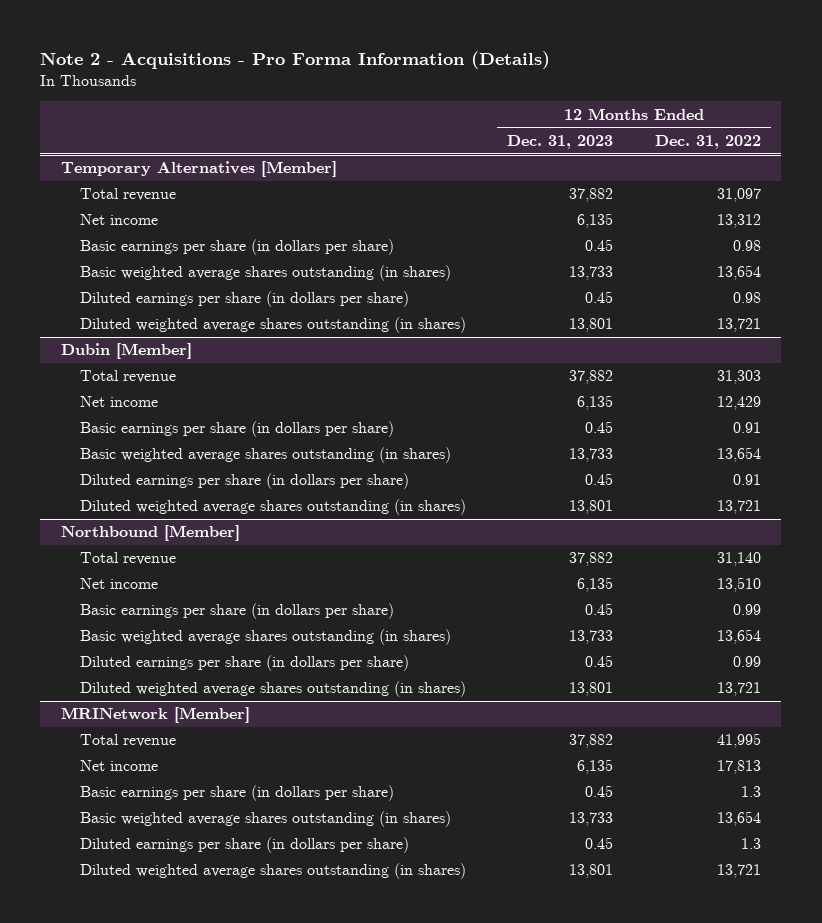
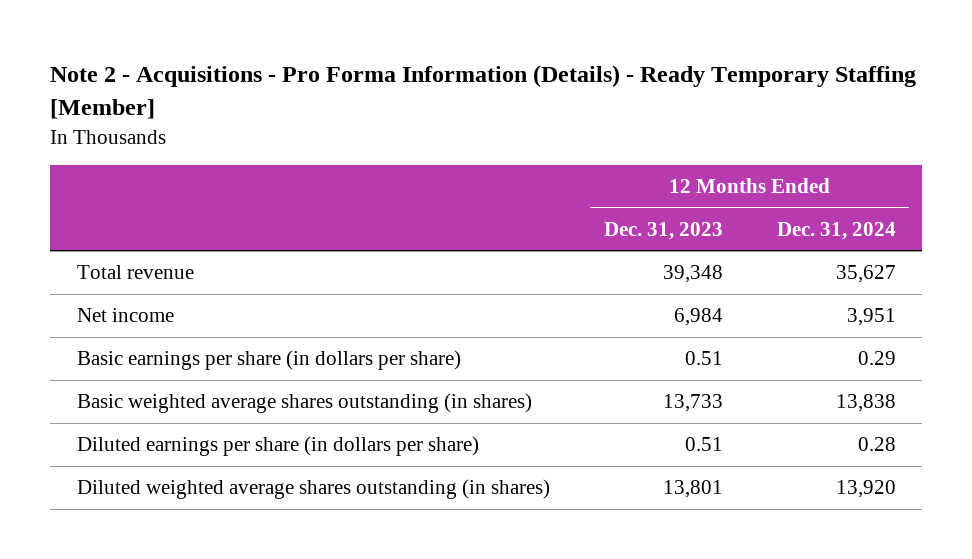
- Note 2 - Acquisitions - Pro Forma Information (Details)
+ Note 2 - Acquisitions - Pro Forma Information (Details) - Ready Temporary Staffing [Member]
- | 12 Months Ended Dec. 31, 2023 | 12 Months Ended Dec. 31, 2022
+ | 12 Months Ended Dec. 31, 2023 | 12 Months Ended Dec. 31, 2024
- Temporary Alternatives [Member]
- Total revenue | 37,882 | 31,097
- Net income | 6,135 | 13,312
- Basic earnings per share (in dollars per share) | 0.45 | 0.98
- Basic weighted average shares outstanding (in shares) | 13,733 | 13,654
- Diluted earnings per share (in dollars per share) | 0.45 | 0.98
- Diluted weighted average shares outstanding (in shares) | 13,801 | 13,721
- Dubin [Member]
- Total revenue | 37,882 | 31,303
- Net income | 6,135 | 12,429
- Basic earnings per share (in dollars per share) | 0.45 | 0.91
- Basic weighted average shares outstanding (in shares) | 13,733 | 13,654
- Diluted earnings per share (in dollars per share) | 0.45 | 0.91
- Diluted weighted average shares outstanding (in shares) | 13,801 | 13,721
- Northbound [Member]
- Total revenue | 37,882 | 31,140
- Net income | 6,135 | 13,510
- Basic earnings per share (in dollars per share) | 0.45 | 0.99
- Basic weighted average shares outstanding (in shares) | 13,733 | 13,654
- Diluted earnings per share (in dollars per share) | 0.45 | 0.99
- Diluted weighted average shares outstanding (in shares) | 13,801 | 13,721
- MRINetwork [Member]
- Total revenue | 37,882 | 41,995
- Net income | 6,135 | 17,813
- Basic earnings per share (in dollars per share) | 0.45 | 1.3
+ Total revenue | 39,348 | 35,627
+ Net income | 6,984 | 3,951
+ Basic earnings per share (in dollars per share) | 0.51 | 0.29
- Diluted earnings per share (in dollars per share) | 0.45 | 1.3
+ Diluted earnings per share (in dollars per share) | 0.51 | 0.28

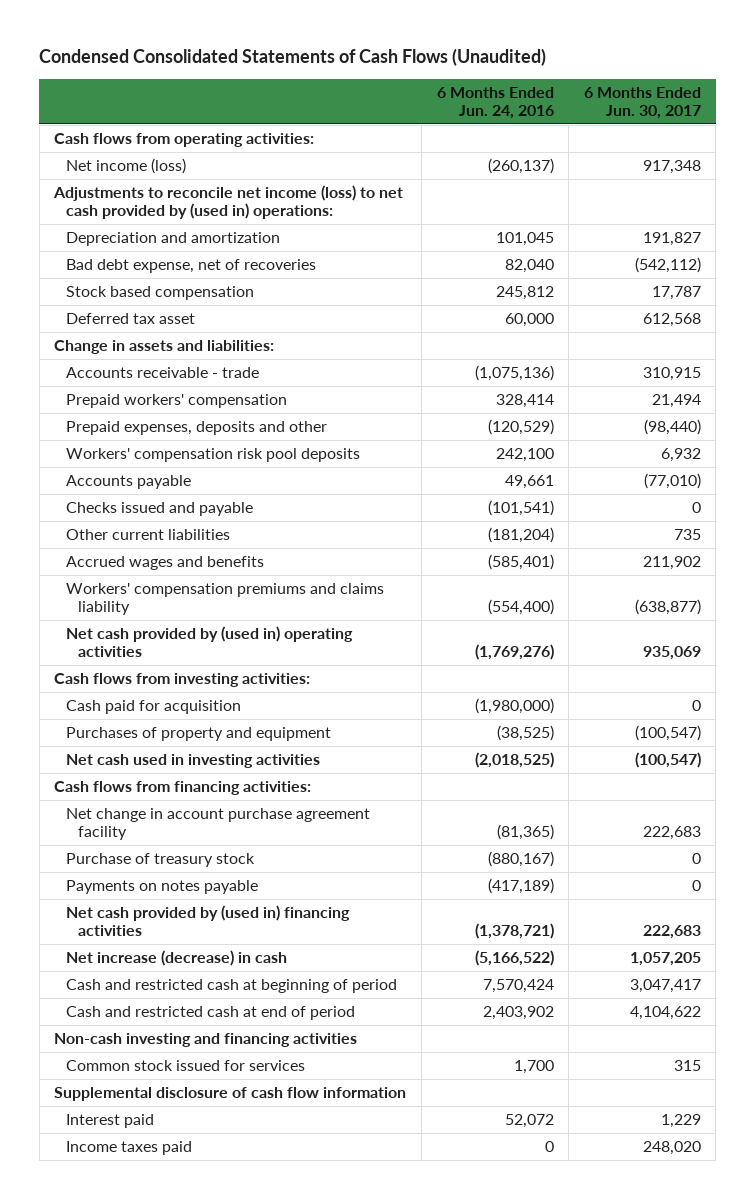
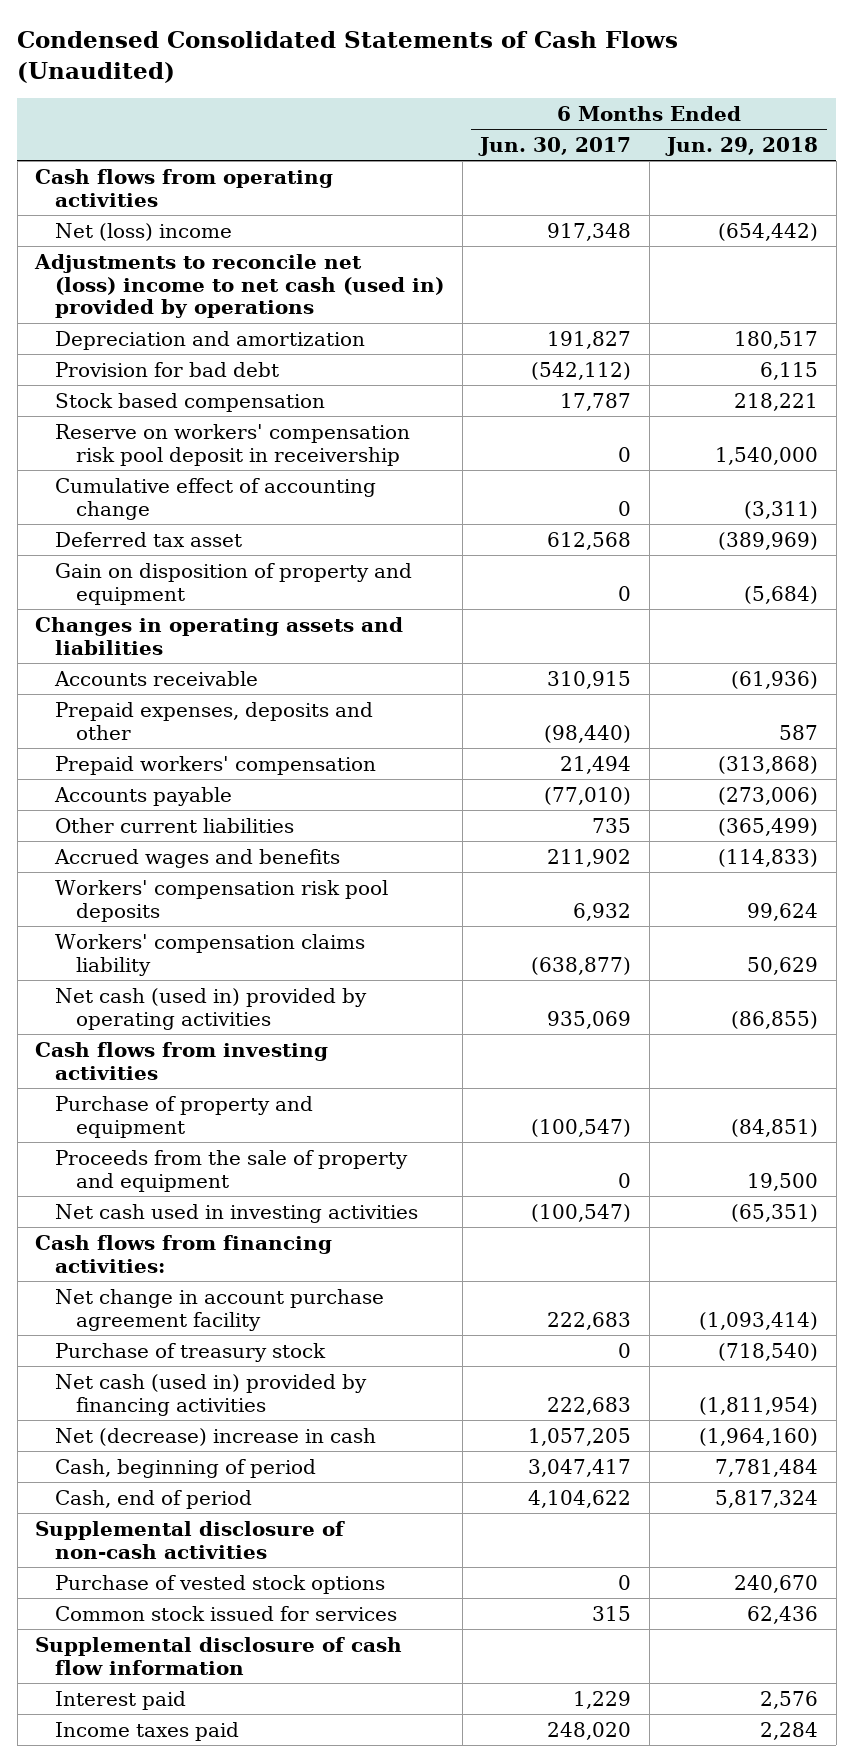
- | 6 Months Ended Jun. 24, 2016 | 6 Months Ended Jun. 30, 2017
+ | 6 Months Ended Jun. 30, 2017 | 6 Months Ended Jun. 29, 2018
- Cash flows from operating activities:
- Net income (loss) | (260,137) | 917,348
- Adjustments to reconcile net income (loss) to net cash provided by (used in) operations:
+ Cash flows from operating activities
+ Net (loss) income | 917,348 | (654,442)
+ Adjustments to reconcile net (loss) income to net cash (used in) provided by operations
- Bad debt expense, net of recoveries | 82,040 | (542,112)
+ Provision for bad debt | (542,112) | 6,115
+ Reserve on workers' compensation risk pool deposit in receivership | 0 | 1,540,000
+ Cumulative effect of accounting change | 0 | (3,311)
- Change in assets and liabilities:
- Accounts receivable - trade | (1,075,136) | 310,915
+ Gain on disposition of property and equipment | 0 | (5,684)
+ Changes in operating assets and liabilities
+ Accounts receivable | 310,915 | (61,936)
moved down: Prepaid workers' compensation | 21,494 | (313,868)
- Checks issued and payable | (101,541) | 0
- Workers' compensation premiums and claims liability | (554,400) | (638,877)
- Net cash provided by (used in) operating activities | (1,769,276) | 935,069
- Cash flows from investing activities:
- Cash paid for acquisition | (1,980,000) | 0
- Purchases of property and equipment | (38,525) | (100,547)
moved down: Workers' compensation risk pool deposits | 6,932 | 99,624
+ Workers' compensation claims liability | (638,877) | 50,629
+ Net cash (used in) provided by operating activities | 935,069 | (86,855)
+ Cash flows from investing activities
+ Purchase of property and equipment | (100,547) | (84,851)
+ Proceeds from the sale of property and equipment | 0 | 19,500
- Payments on notes payable | (417,189) | 0
- Net cash provided by (used in) financing activities | (1,378,721) | 222,683
- Net increase (decrease) in cash | (5,166,522) | 1,057,205
- Cash and restricted cash at beginning of period | 7,570,424 | 3,047,417
- Cash and restricted cash at end of period | 2,403,902 | 4,104,622
- Non-cash investing and financing activities
+ Net cash (used in) provided by financing activities | 222,683 | (1,811,954)
+ Net (decrease) increase in cash | 1,057,205 | (1,964,160)
+ Cash, beginning of period | 3,047,417 | 7,781,484
+ Cash, end of period | 4,104,622 | 5,817,324
+ Supplemental disclosure of non-cash activities
+ Purchase of vested stock options | 0 | 240,670

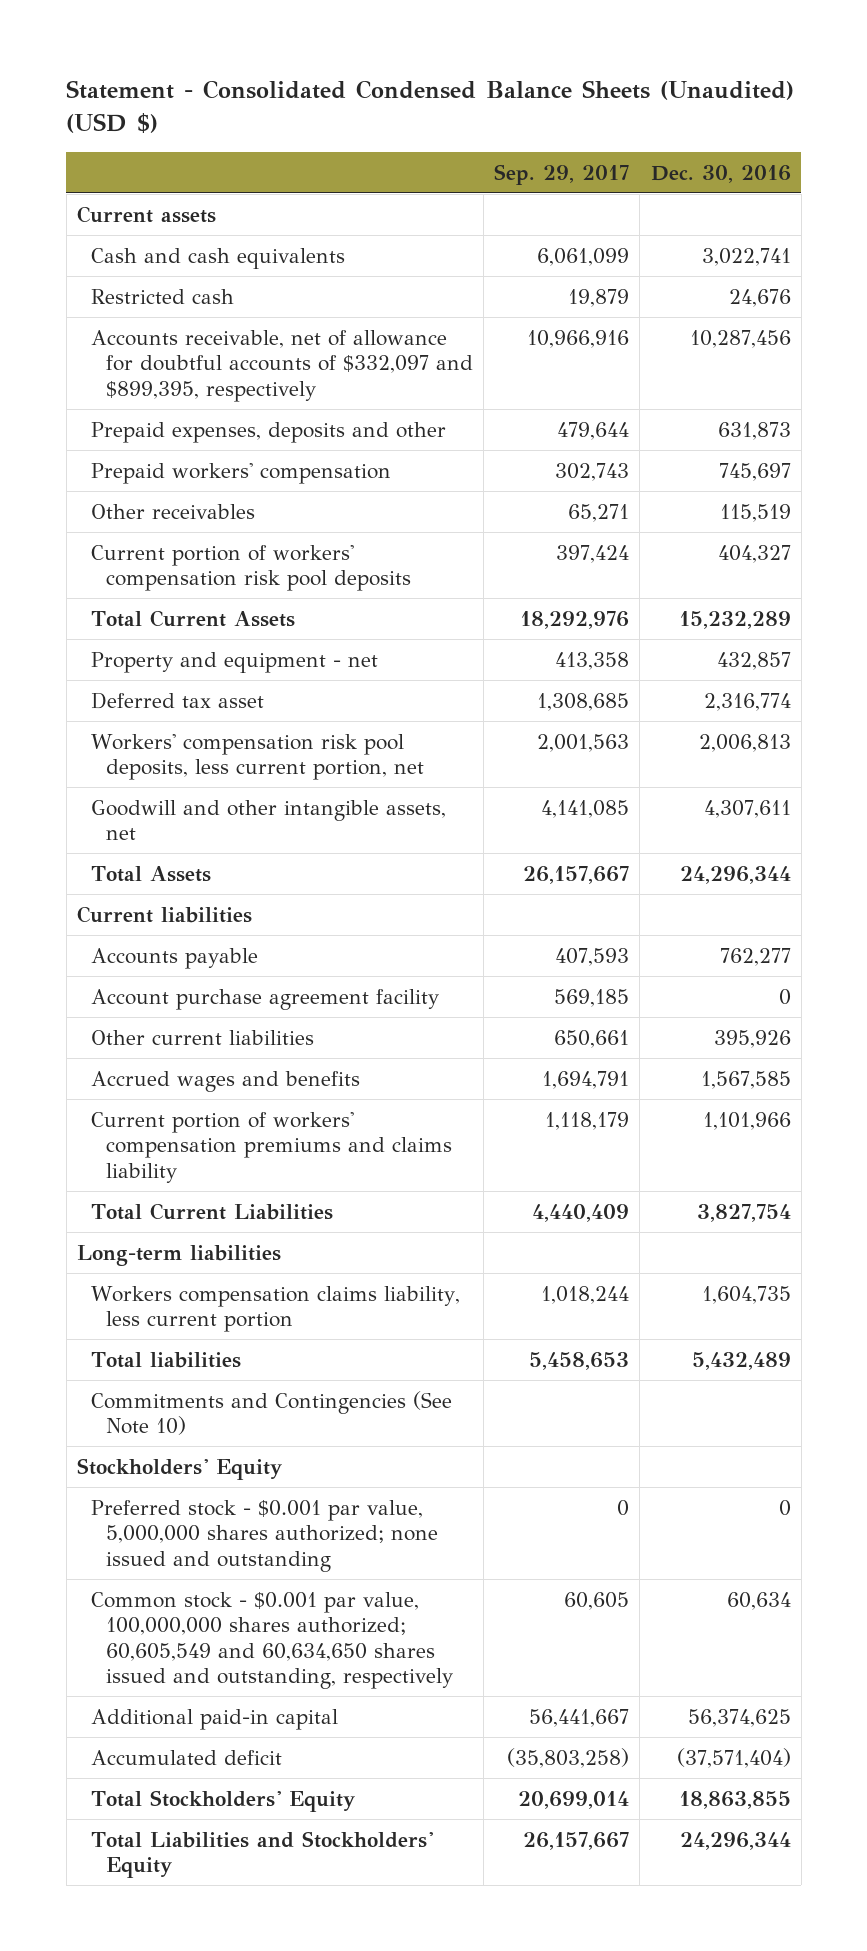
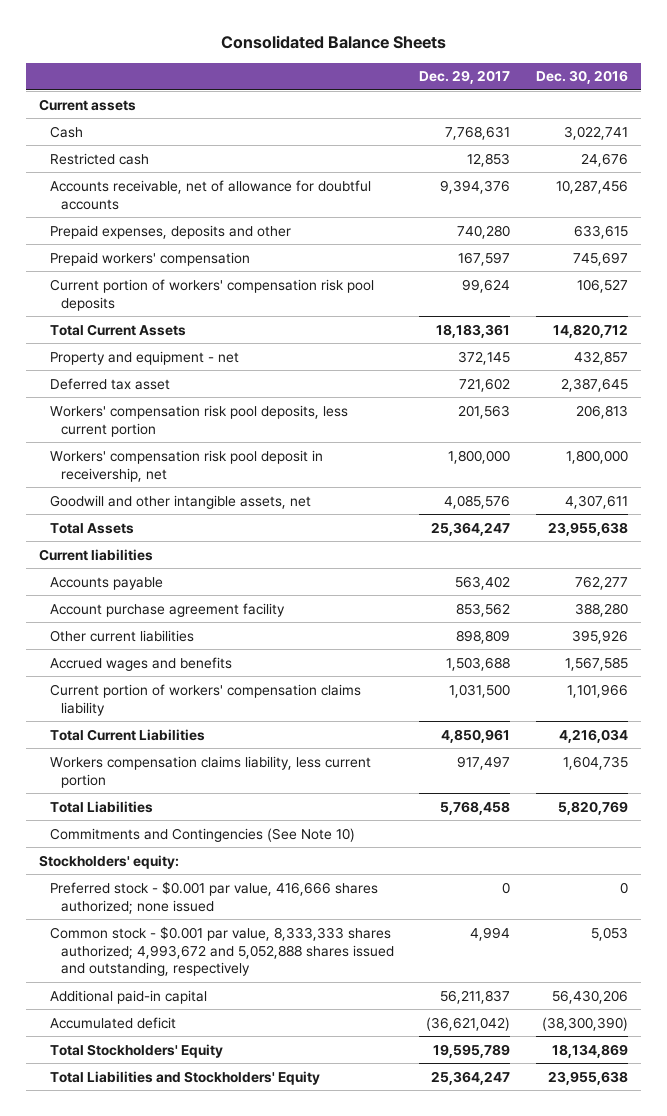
- Statement - Consolidated Condensed Balance Sheets (Unaudited) (USD $)
+ Consolidated Balance Sheets
- | Sep. 29, 2017 | Dec. 30, 2016
+ | Dec. 29, 2017 | Dec. 30, 2016
- Cash and cash equivalents | 6,061,099 | 3,022,741
+ Cash | 7,768,631 | 3,022,741
- Accounts receivable, net of allowance for doubtful accounts of $332,097 and $899,395, respectively | 10,966,916 | 10,287,456
- Prepaid expenses, deposits and other | 479,644 | 631,873
+ Accounts receivable, net of allowance for doubtful accounts | 9,394,376 | 10,287,456
+ Prepaid expenses, deposits and other | 740,280 | 633,615
- Other receivables | 65,271 | 115,519
- Current portion of workers' compensation risk pool deposits | 397,424 | 404,327
- Total Current Assets | 18,292,976 | 15,232,289
+ Current portion of workers' compensation risk pool deposits | 99,624 | 106,527
+ Total Current Assets | 18,183,361 | 14,820,712
- Deferred tax asset | 1,308,685 | 2,316,774
- Workers' compensation risk pool deposits, less current portion, net | 2,001,563 | 2,006,813
+ Deferred tax asset | 721,602 | 2,387,645
+ Workers' compensation risk pool deposits, less current portion | 201,563 | 206,813
+ Workers' compensation risk pool deposit in receivership, net | 1,800,000 | 1,800,000
- Total Assets | 26,157,667 | 24,296,344
+ Total Assets | 25,364,247 | 23,955,638
- Account purchase agreement facility | 569,185 | 0
+ Account purchase agreement facility | 853,562 | 388,280
- Current portion of workers' compensation premiums and claims liability | 1,118,179 | 1,101,966
- Total Current Liabilities | 4,440,409 | 3,827,754
- Long-term liabilities
+ Current portion of workers' compensation claims liability | 1,031,500 | 1,101,966
+ Total Current Liabilities | 4,850,961 | 4,216,034
- Total liabilities | 5,458,653 | 5,432,489
+ Total Liabilities | 5,768,458 | 5,820,769
- Stockholders' Equity
- Preferred stock - $0.001 par value, 5,000,000 shares authorized; none issued and outstanding | 0 | 0
- Common stock - $0.001 par value, 100,000,000 shares authorized; 60,605,549 and 60,634,650 shares issued and outstanding, respectively | 60,605 | 60,634
- Additional paid-in capital | 56,441,667 | 56,374,625
- Accumulated deficit | (35,803,258) | (37,571,404)
- Total Stockholders' Equity | 20,699,014 | 18,863,855
- Total Liabilities and Stockholders' Equity | 26,157,667 | 24,296,344
+ Stockholders' equity:
+ Preferred stock - $0.001 par value, 416,666 shares authorized; none issued | 0 | 0
+ Common stock - $0.001 par value, 8,333,333 shares authorized; 4,993,672 and 5,052,888 shares issued and outstanding, respectively | 4,994 | 5,053
+ Additional paid-in capital | 56,211,837 | 56,430,206
+ Accumulated deficit | (36,621,042) | (38,300,390)
+ Total Stockholders' Equity | 19,595,789 | 18,134,869
+ Total Liabilities and Stockholders' Equity | 25,364,247 | 23,955,638

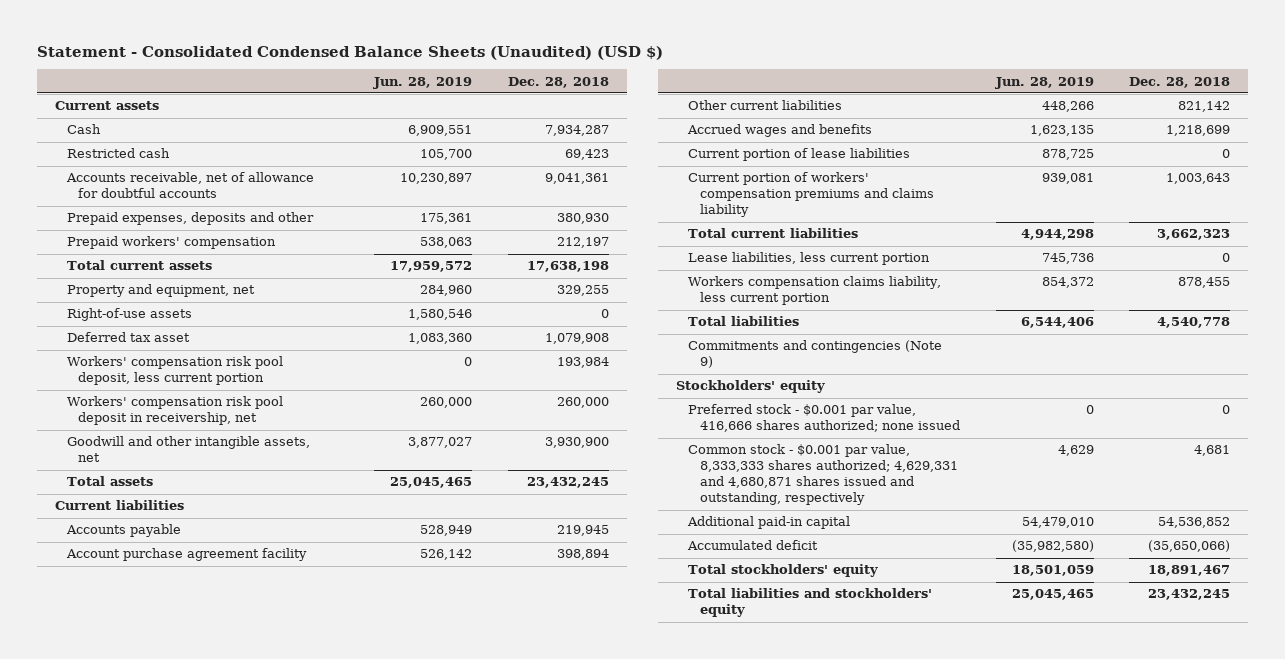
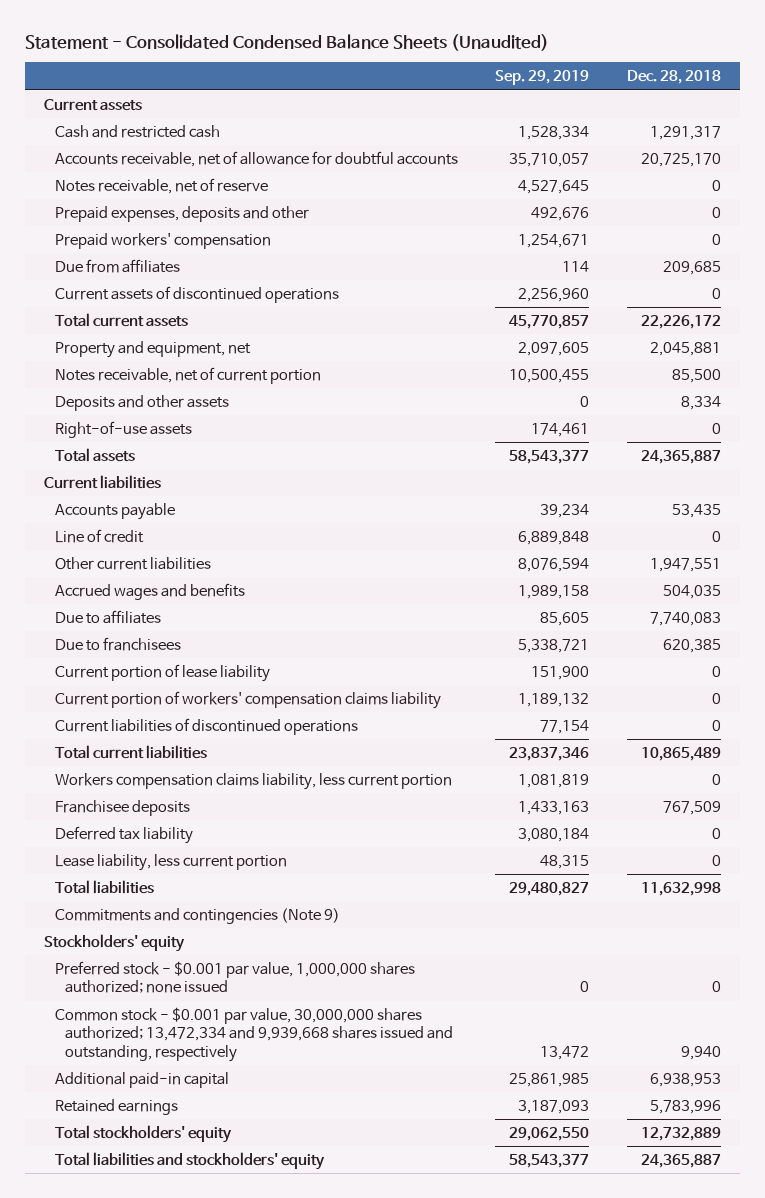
- Statement - Consolidated Condensed Balance Sheets (Unaudited) (USD $)
+ Statement - Consolidated Condensed Balance Sheets (Unaudited)
- | Jun. 28, 2019 | Dec. 28, 2018
+ | Sep. 29, 2019 | Dec. 28, 2018
- Cash | 6,909,551 | 7,934,287
- Restricted cash | 105,700 | 69,423
- Accounts receivable, net of allowance for doubtful accounts | 10,230,897 | 9,041,361
- Prepaid expenses, deposits and other | 175,361 | 380,930
- Prepaid workers' compensation | 538,063 | 212,197
- Total current assets | 17,959,572 | 17,638,198
- Property and equipment, net | 284,960 | 329,255
+ Cash and restricted cash | 1,528,334 | 1,291,317
+ Accounts receivable, net of allowance for doubtful accounts | 35,710,057 | 20,725,170
+ Notes receivable, net of reserve | 4,527,645 | 0
+ Prepaid expenses, deposits and other | 492,676 | 0
+ Prepaid workers' compensation | 1,254,671 | 0
+ Due from affiliates | 114 | 209,685
+ Current assets of discontinued operations | 2,256,960 | 0
+ Total current assets | 45,770,857 | 22,226,172
+ Property and equipment, net | 2,097,605 | 2,045,881
+ Notes receivable, net of current portion | 10,500,455 | 85,500
+ Deposits and other assets | 0 | 8,334
- Deferred tax asset | 1,083,360 | 1,079,908
- Workers' compensation risk pool deposit, less current portion | 0 | 193,984
- Workers' compensation risk pool deposit in receivership, net | 260,000 | 260,000
- Goodwill and other intangible assets, net | 3,877,027 | 3,930,900
- Total assets | 25,045,465 | 23,432,245
+ Total assets | 58,543,377 | 24,365,887
- Accounts payable | 528,949 | 219,945
- Account purchase agreement facility | 526,142 | 398,894
- Other current liabilities | 448,266 | 821,142
- Accrued wages and benefits | 1,623,135 | 1,218,699
- Current portion of lease liabilities | 878,725 | 0
- Current portion of workers' compensation premiums and claims liability | 939,081 | 1,003,643
- Total current liabilities | 4,944,298 | 3,662,323
- Lease liabilities, less current portion | 745,736 | 0
- Workers compensation claims liability, less current portion | 854,372 | 878,455
- Total liabilities | 6,544,406 | 4,540,778
+ Accounts payable | 39,234 | 53,435
+ Line of credit | 6,889,848 | 0
+ Other current liabilities | 8,076,594 | 1,947,551
+ Accrued wages and benefits | 1,989,158 | 504,035
+ Due to affiliates | 85,605 | 7,740,083
+ Due to franchisees | 5,338,721 | 620,385
+ Current portion of lease liability | 151,900 | 0
+ Current portion of workers' compensation claims liability | 1,189,132 | 0
+ Current liabilities of discontinued operations | 77,154 | 0
+ Total current liabilities | 23,837,346 | 10,865,489
+ Workers compensation claims liability, less current portion | 1,081,819 | 0
+ Franchisee deposits | 1,433,163 | 767,509
+ Deferred tax liability | 3,080,184 | 0
+ Lease liability, less current portion | 48,315 | 0
+ Total liabilities | 29,480,827 | 11,632,998
- Preferred stock - $0.001 par value, 416,666 shares authorized; none issued | 0 | 0
- Common stock - $0.001 par value, 8,333,333 shares authorized; 4,629,331 and 4,680,871 shares issued and outstanding, respectively | 4,629 | 4,681
- Additional paid-in capital | 54,479,010 | 54,536,852
- Accumulated deficit | (35,982,580) | (35,650,066)
- Total stockholders' equity | 18,501,059 | 18,891,467
- Total liabilities and stockholders' equity | 25,045,465 | 23,432,245
+ Preferred stock - $0.001 par value, 1,000,000 shares authorized; none issued | 0 | 0
+ Common stock - $0.001 par value, 30,000,000 shares authorized; 13,472,334 and 9,939,668 shares issued and outstanding, respectively | 13,472 | 9,940
+ Additional paid-in capital | 25,861,985 | 6,938,953
+ Retained earnings | 3,187,093 | 5,783,996
+ Total stockholders' equity | 29,062,550 | 12,732,889
+ Total liabilities and stockholders' equity | 58,543,377 | 24,365,887

